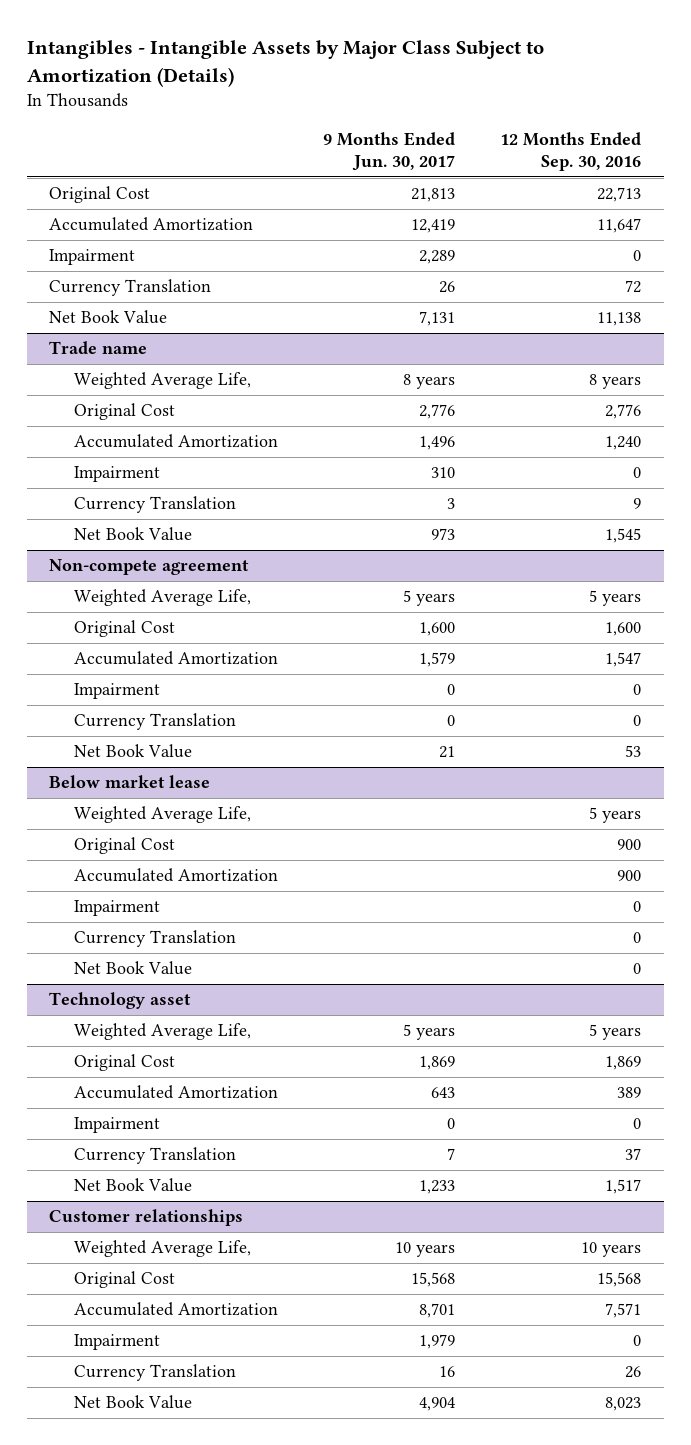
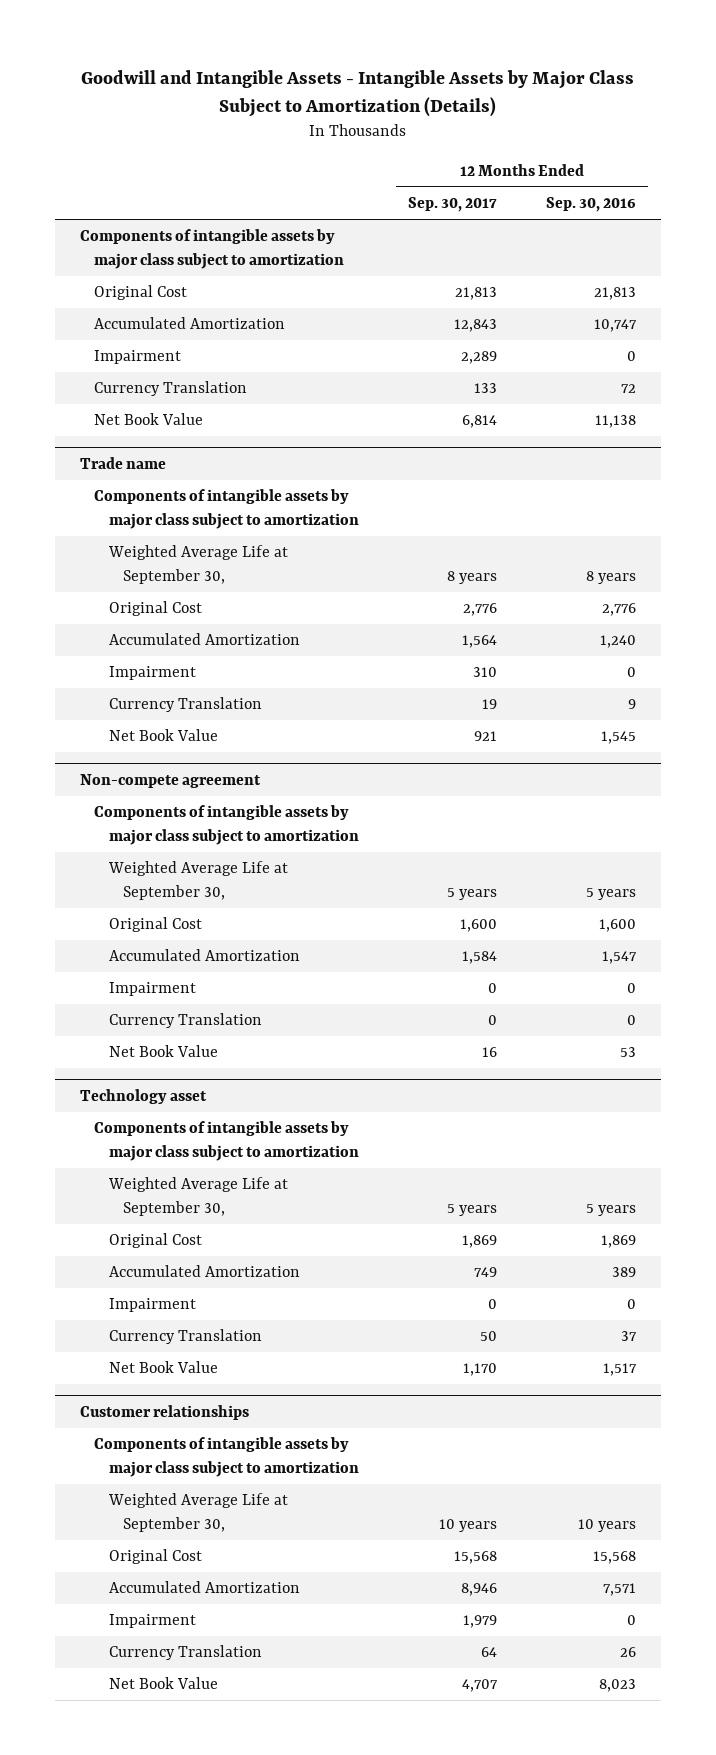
- Intangibles - Intangible Assets by Major Class Subject to Amortization (Details)
+ Goodwill and Intangible Assets - Intangible Assets by Major Class Subject to Amortization (Details)
- | 9 Months Ended Jun. 30, 2017 | 12 Months Ended Sep. 30, 2016
+ | 12 Months Ended Sep. 30, 2017 | 12 Months Ended Sep. 30, 2016
- Original Cost | 21,813 | 22,713
- Accumulated Amortization | 12,419 | 11,647
+ Components of intangible assets by major class subject to amortization
+ Original Cost | 21,813 | 21,813
+ Accumulated Amortization | 12,843 | 10,747
@ Trade name
- Weighted Average Life, | 8 years | 8 years
+ Components of intangible assets by major class subject to amortization
+ Weighted Average Life at September 30, | 8 years | 8 years
@ Non-compete agreement
- Weighted Average Life, | 5 years | 5 years
+ Components of intangible assets by major class subject to amortization
+ Weighted Average Life at September 30, | 5 years | 5 years
- Below market lease
- Weighted Average Life, | | 5 years
- Original Cost | | 900
- Accumulated Amortization | | 900
- Impairment | | 0
- Currency Translation | | 0
- Net Book Value | | 0
@ Technology asset
- Weighted Average Life, | 5 years | 5 years
+ Components of intangible assets by major class subject to amortization
+ Weighted Average Life at September 30, | 5 years | 5 years
@ Customer relationships
- Weighted Average Life, | 10 years | 10 years
+ Components of intangible assets by major class subject to amortization
+ Weighted Average Life at September 30, | 10 years | 10 years

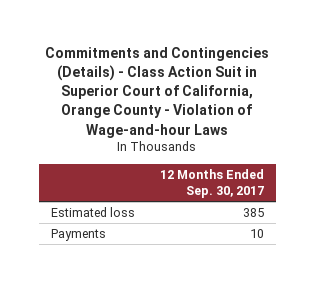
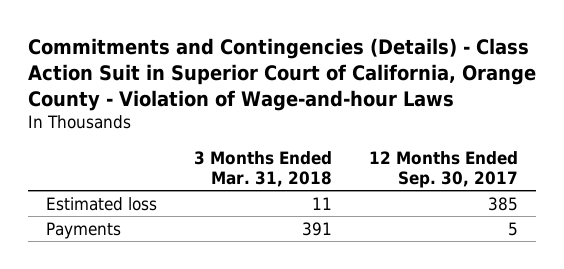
- | 12 Months Ended Sep. 30, 2017
+ | 3 Months Ended Mar. 31, 2018 | 12 Months Ended Sep. 30, 2017
- Payments | 10
+ Payments | 391 | 5

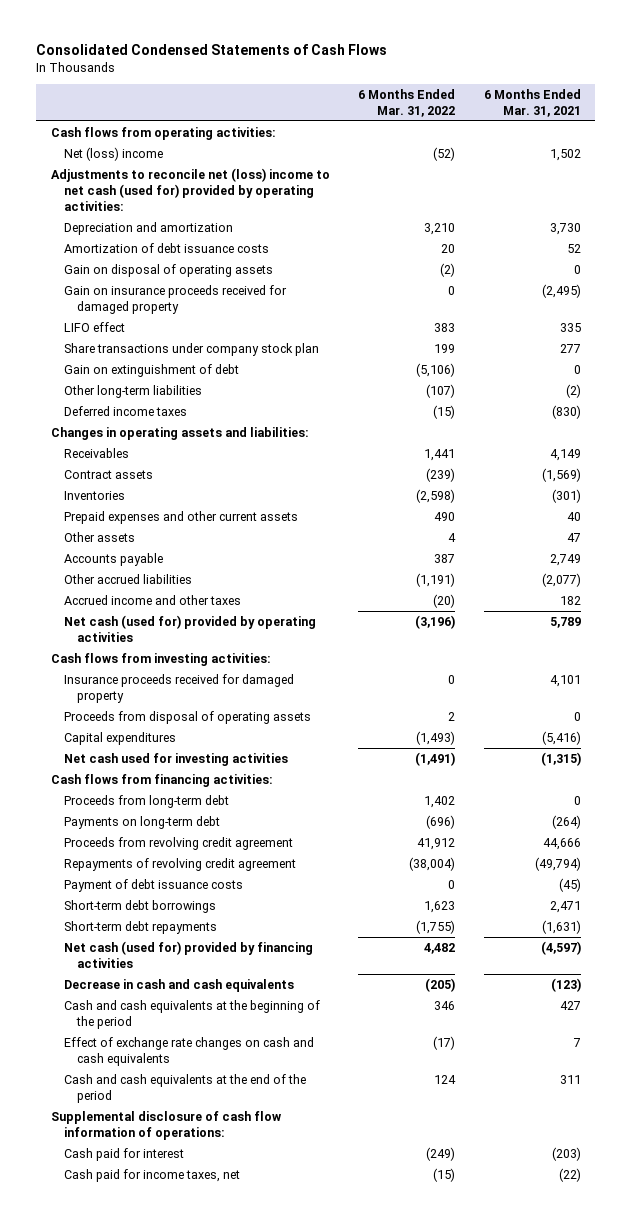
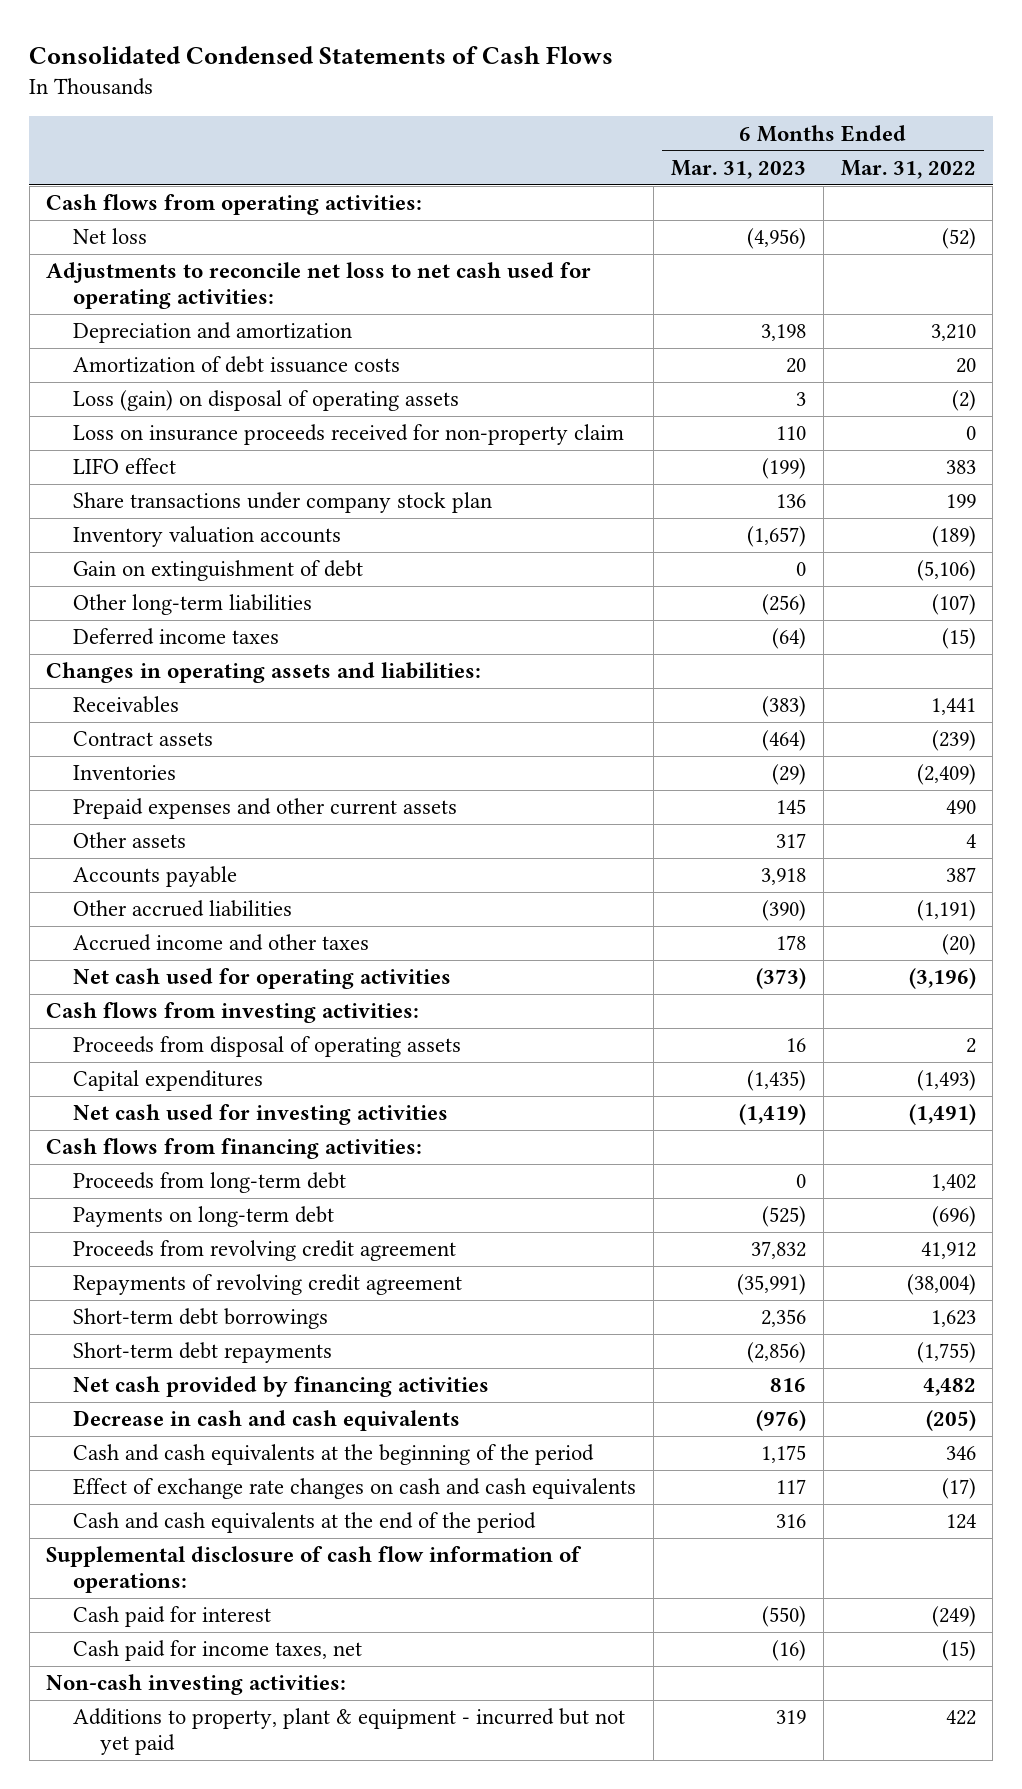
- | 6 Months Ended Mar. 31, 2022 | 6 Months Ended Mar. 31, 2021
+ | 6 Months Ended Mar. 31, 2023 | 6 Months Ended Mar. 31, 2022
- Net (loss) income | (52) | 1,502
- Adjustments to reconcile net (loss) income to net cash (used for) provided by operating activities:
+ Net loss | (4,956) | (52)
+ Adjustments to reconcile net loss to net cash used for operating activities:
- Gain on disposal of operating assets | (2) | 0
- Gain on insurance proceeds received for damaged property | 0 | (2,495)
+ Loss (gain) on disposal of operating assets | 3 | (2)
+ Loss on insurance proceeds received for non-property claim | 110 | 0
+ Inventory valuation accounts | (1,657) | (189)
- Inventories | (2,598) | (301)
+ Inventories | (29) | (2,409)
- Net cash (used for) provided by operating activities | (3,196) | 5,789
+ Net cash used for operating activities | (373) | (3,196)
- Insurance proceeds received for damaged property | 0 | 4,101
- Payment of debt issuance costs | 0 | (45)
- Net cash (used for) provided by financing activities | 4,482 | (4,597)
+ Net cash provided by financing activities | 816 | 4,482
+ Non-cash investing activities:
+ Additions to property, plant & equipment - incurred but not yet paid | 319 | 422

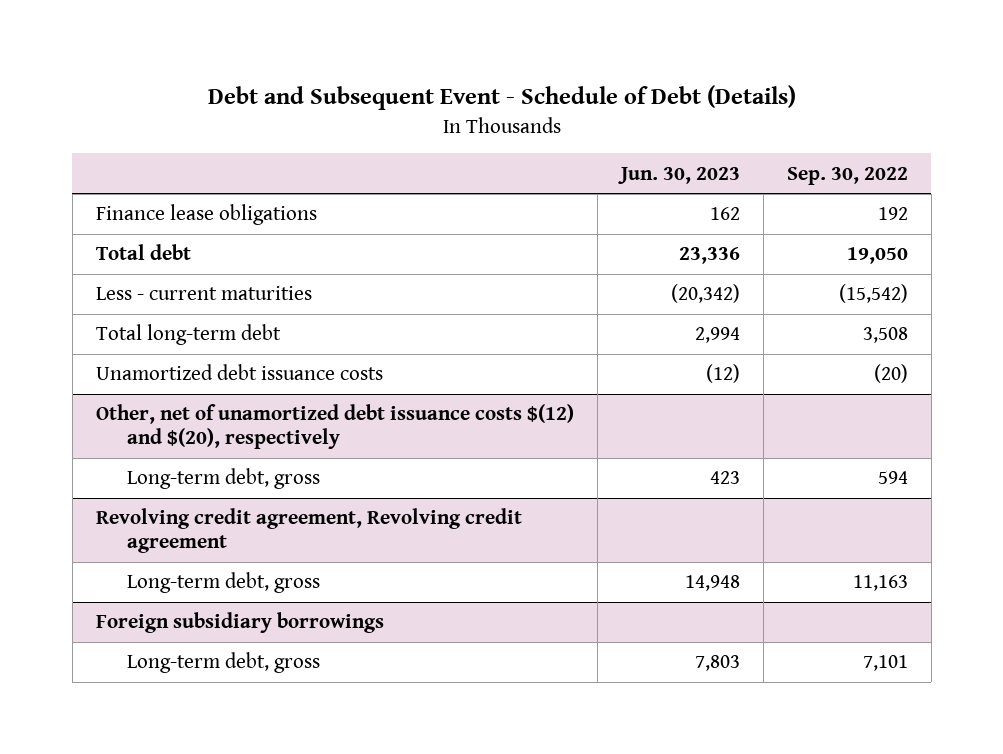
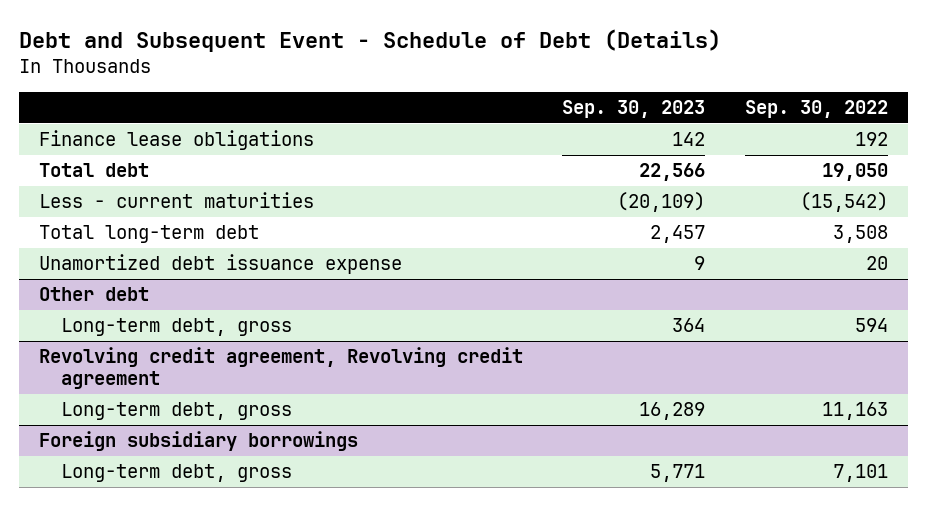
- | Jun. 30, 2023 | Sep. 30, 2022
+ | Sep. 30, 2023 | Sep. 30, 2022
- Unamortized debt issuance costs | (12) | (20)
- Other, net of unamortized debt issuance costs $(12) and $(20), respectively
+ Unamortized debt issuance expense | 9 | 20
+ Other debt

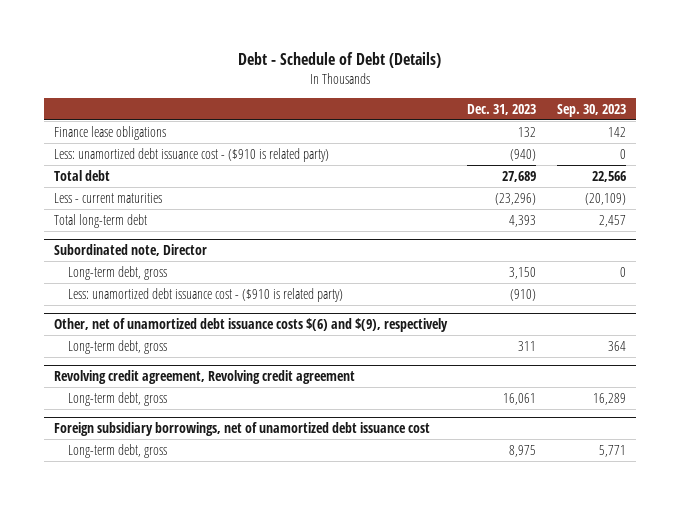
- Debt and Subsequent Event - Schedule of Debt (Details)
+ Debt - Schedule of Debt (Details)
- | Sep. 30, 2023 | Sep. 30, 2022
+ | Dec. 31, 2023 | Sep. 30, 2023
+ Less: unamortized debt issuance cost - ($910 is related party) | (940) | 0
- Unamortized debt issuance expense | 9 | 20
- Other debt
+ Subordinated note, Director
+ Long-term debt, gross | 3,150 | 0
+ Less: unamortized debt issuance cost - ($910 is related party) | (910) |
+ Other, net of unamortized debt issuance costs $(6) and $(9), respectively
- Foreign subsidiary borrowings
+ Foreign subsidiary borrowings, net of unamortized debt issuance cost

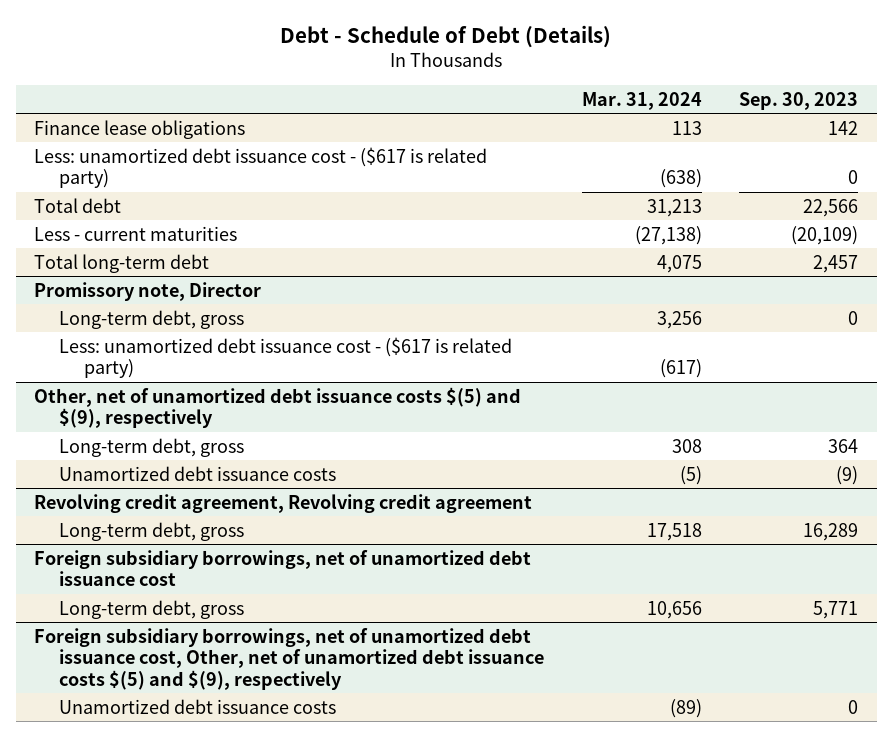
- | Dec. 31, 2023 | Sep. 30, 2023
+ | Mar. 31, 2024 | Sep. 30, 2023
- Less: unamortized debt issuance cost - ($910 is related party) | (940) | 0
+ Less: unamortized debt issuance cost - ($617 is related party) | (638) | 0
- Subordinated note, Director
+ Promissory note, Director
- Less: unamortized debt issuance cost - ($910 is related party) | (910) |
- Other, net of unamortized debt issuance costs $(6) and $(9), respectively
+ Less: unamortized debt issuance cost - ($617 is related party) | (617) |
+ Other, net of unamortized debt issuance costs $(5) and $(9), respectively
+ Unamortized debt issuance costs | (5) | (9)
+ Foreign subsidiary borrowings, net of unamortized debt issuance cost, Other, net of unamortized debt issuance costs $(5) and $(9), respectively
+ Unamortized debt issuance costs | (89) | 0

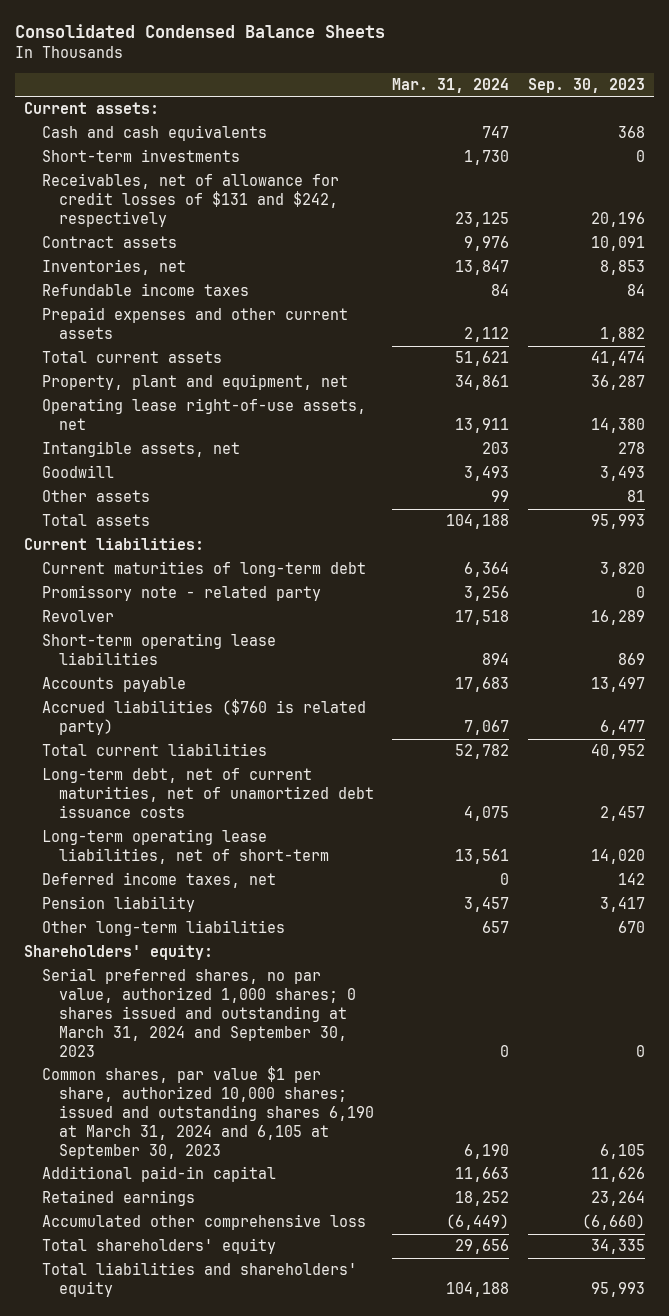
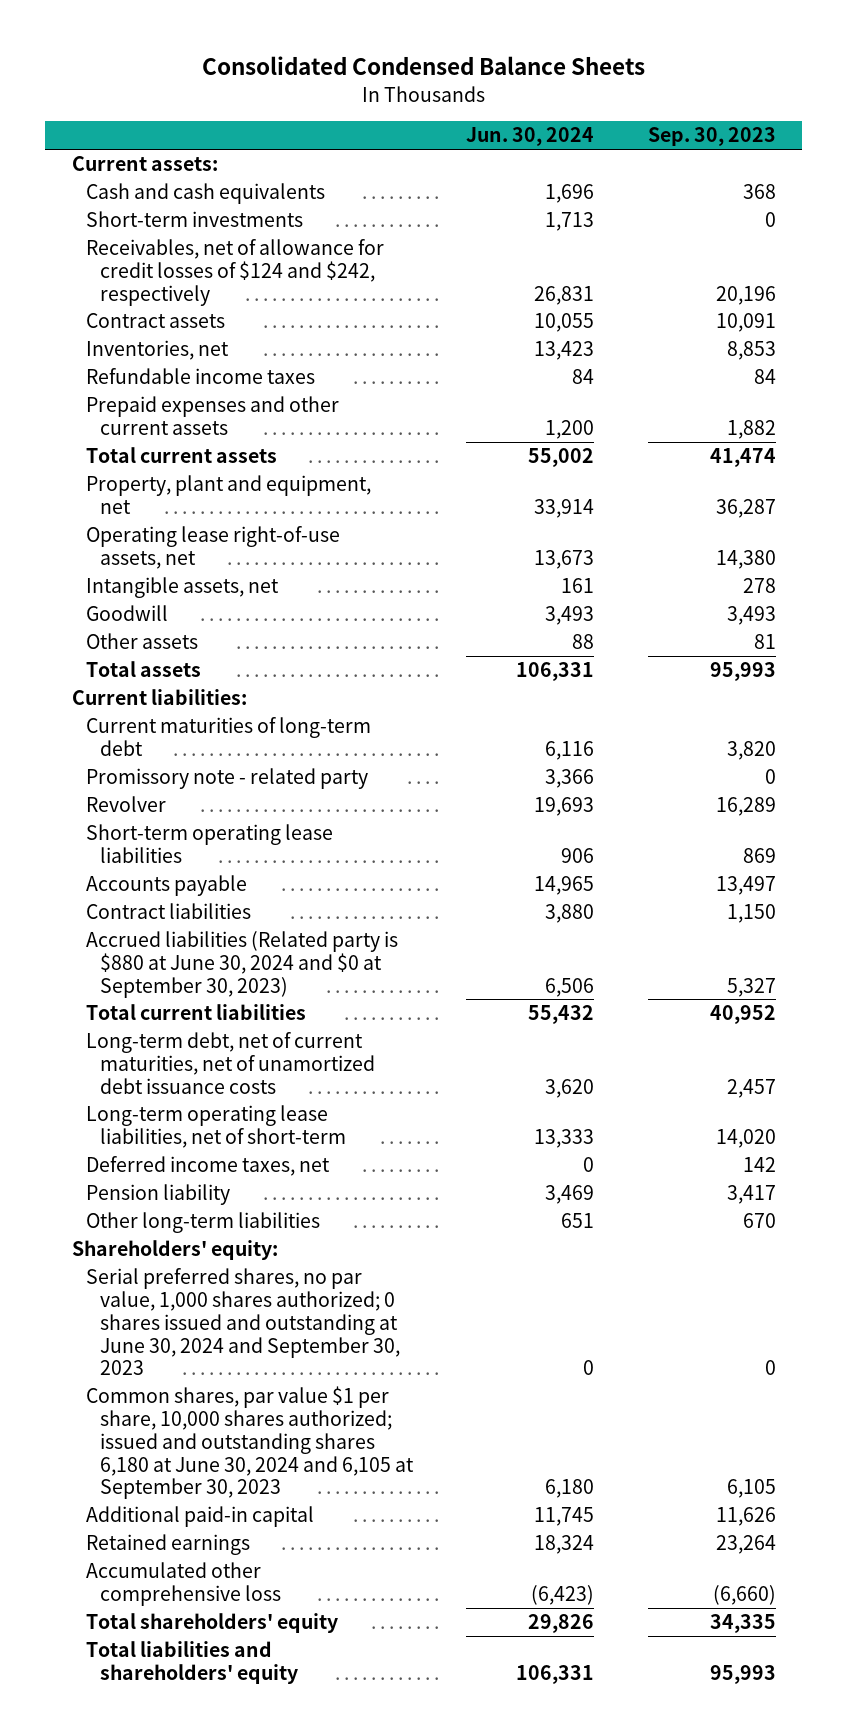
- | Mar. 31, 2024 | Sep. 30, 2023
+ | Jun. 30, 2024 | Sep. 30, 2023
- Receivables, net of allowance for credit losses of $131 and $242, respectively | 23,125 | 20,196
+ Receivables, net of allowance for credit losses of $124 and $242, respectively | 26,831 | 20,196
- Accrued liabilities ($760 is related party) | 7,067 | 6,477
+ Contract liabilities | 3,880 | 1,150
+ Accrued liabilities (Related party is $880 at June 30, 2024 and $0 at September 30, 2023) | 6,506 | 5,327
- Serial preferred shares, no par value, authorized 1,000 shares; 0 shares issued and outstanding at March 31, 2024 and September 30, 2023 | 0 | 0
- Common shares, par value $1 per share, authorized 10,000 shares; issued and outstanding shares 6,190 at March 31, 2024 and 6,105 at September 30, 2023 | 6,190 | 6,105
+ Serial preferred shares, no par value, 1,000 shares authorized; 0 shares issued and outstanding at June 30, 2024 and September 30, 2023 | 0 | 0
+ Common shares, par value $1 per share, 10,000 shares authorized; issued and outstanding shares 6,180 at June 30, 2024 and 6,105 at September 30, 2023 | 6,180 | 6,105

